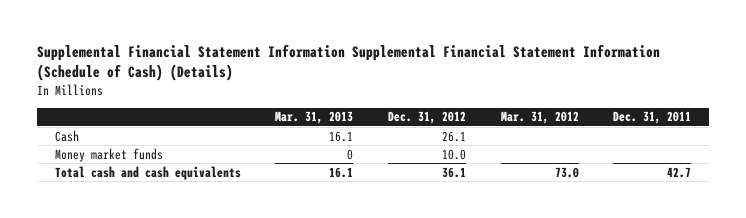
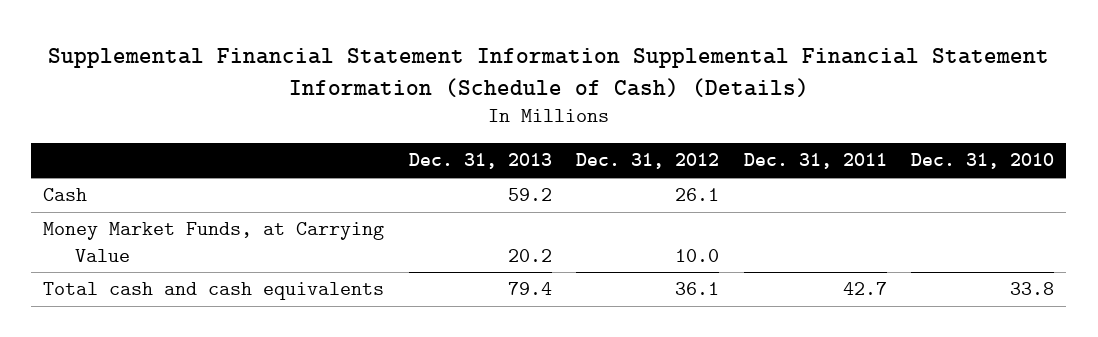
- | Mar. 31, 2013 | Dec. 31, 2012 | Mar. 31, 2012 | Dec. 31, 2011
+ | Dec. 31, 2013 | Dec. 31, 2012 | Dec. 31, 2011 | Dec. 31, 2010
- Money market funds | 0 | 10.0 | |
+ Money Market Funds, at Carrying Value | 20.2 | 10.0 | |

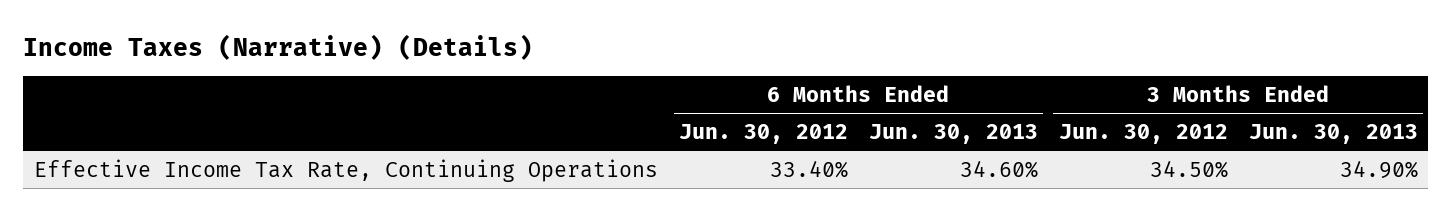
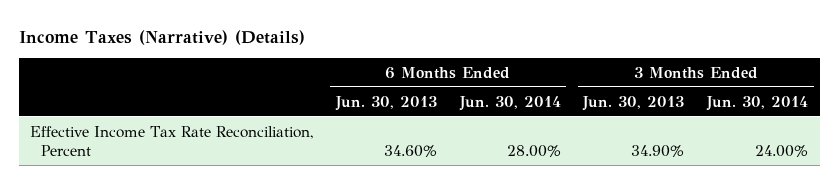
- | 6 Months Ended Jun. 30, 2012 | 6 Months Ended Jun. 30, 2013 | 3 Months Ended Jun. 30, 2012 | 3 Months Ended Jun. 30, 2013
+ | 6 Months Ended Jun. 30, 2013 | 6 Months Ended Jun. 30, 2014 | 3 Months Ended Jun. 30, 2013 | 3 Months Ended Jun. 30, 2014
- Effective Income Tax Rate, Continuing Operations | 33.40% | 34.60% | 34.50% | 34.90%
+ Effective Income Tax Rate Reconciliation, Percent | 34.60% | 28.00% | 34.90% | 24.00%

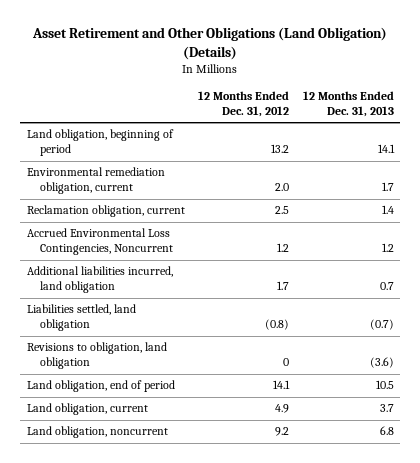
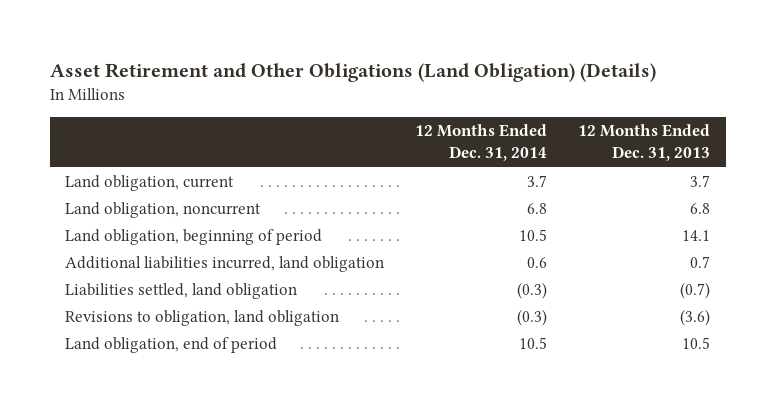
- | 12 Months Ended Dec. 31, 2012 | 12 Months Ended Dec. 31, 2013
+ | 12 Months Ended Dec. 31, 2014 | 12 Months Ended Dec. 31, 2013
moved up: Land obligation, current | 3.7 | 3.7
moved up: Land obligation, noncurrent | 6.8 | 6.8
- Environmental remediation obligation, current | 2.0 | 1.7
- Reclamation obligation, current | 2.5 | 1.4
- Accrued Environmental Loss Contingencies, Noncurrent | 1.2 | 1.2

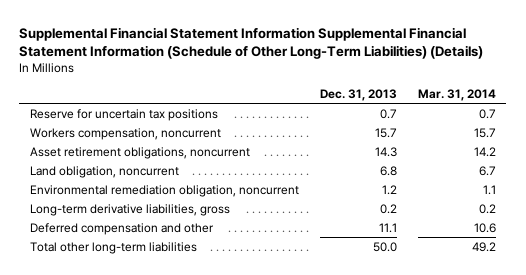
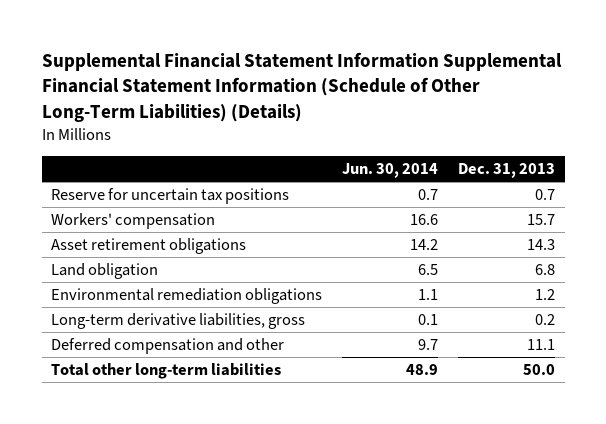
- | Dec. 31, 2013 | Mar. 31, 2014
+ | Jun. 30, 2014 | Dec. 31, 2013
- Workers compensation, noncurrent | 15.7 | 15.7
- Asset retirement obligations, noncurrent | 14.3 | 14.2
- Land obligation, noncurrent | 6.8 | 6.7
- Environmental remediation obligation, noncurrent | 1.2 | 1.1
+ Workers' compensation | 16.6 | 15.7
+ Asset retirement obligations | 14.2 | 14.3
+ Land obligation | 6.5 | 6.8
+ Environmental remediation obligations | 1.1 | 1.2

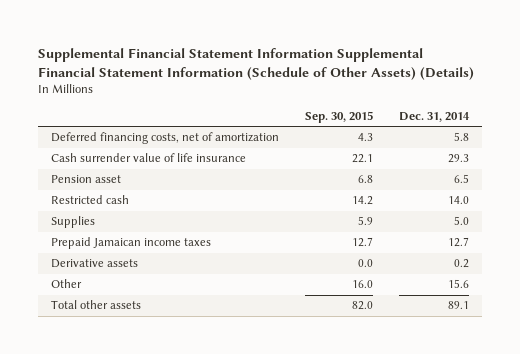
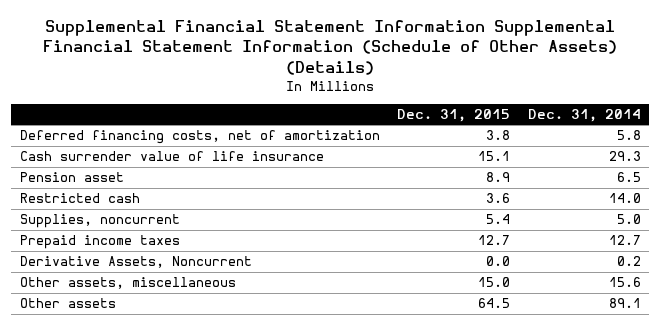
- | Sep. 30, 2015 | Dec. 31, 2014
+ | Dec. 31, 2015 | Dec. 31, 2014
- Supplies | 5.9 | 5.0
- Prepaid Jamaican income taxes | 12.7 | 12.7
- Derivative assets | 0.0 | 0.2
- Other | 16.0 | 15.6
- Total other assets | 82.0 | 89.1
+ Supplies, noncurrent | 5.4 | 5.0
+ Prepaid income taxes | 12.7 | 12.7
+ Derivative Assets, Noncurrent | 0.0 | 0.2
+ Other assets, miscellaneous | 15.0 | 15.6
+ Other assets | 64.5 | 89.1

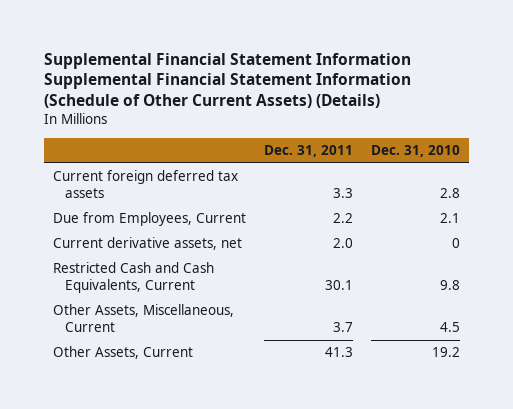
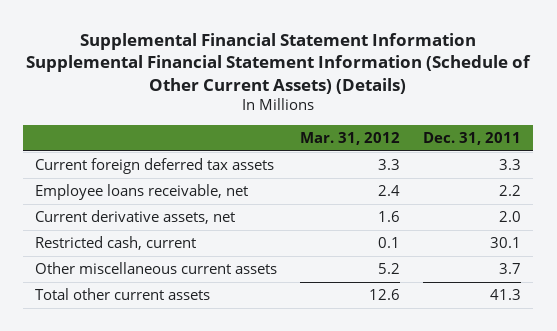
- | Dec. 31, 2011 | Dec. 31, 2010
+ | Mar. 31, 2012 | Dec. 31, 2011
- Due from Employees, Current | 2.2 | 2.1
+ Employee loans receivable, net | 2.4 | 2.2
- Restricted Cash and Cash Equivalents, Current | 30.1 | 9.8
- Other Assets, Miscellaneous, Current | 3.7 | 4.5
- Other Assets, Current | 41.3 | 19.2
+ Restricted cash, current | 0.1 | 30.1
+ Other miscellaneous current assets | 5.2 | 3.7
+ Total other current assets | 12.6 | 41.3

